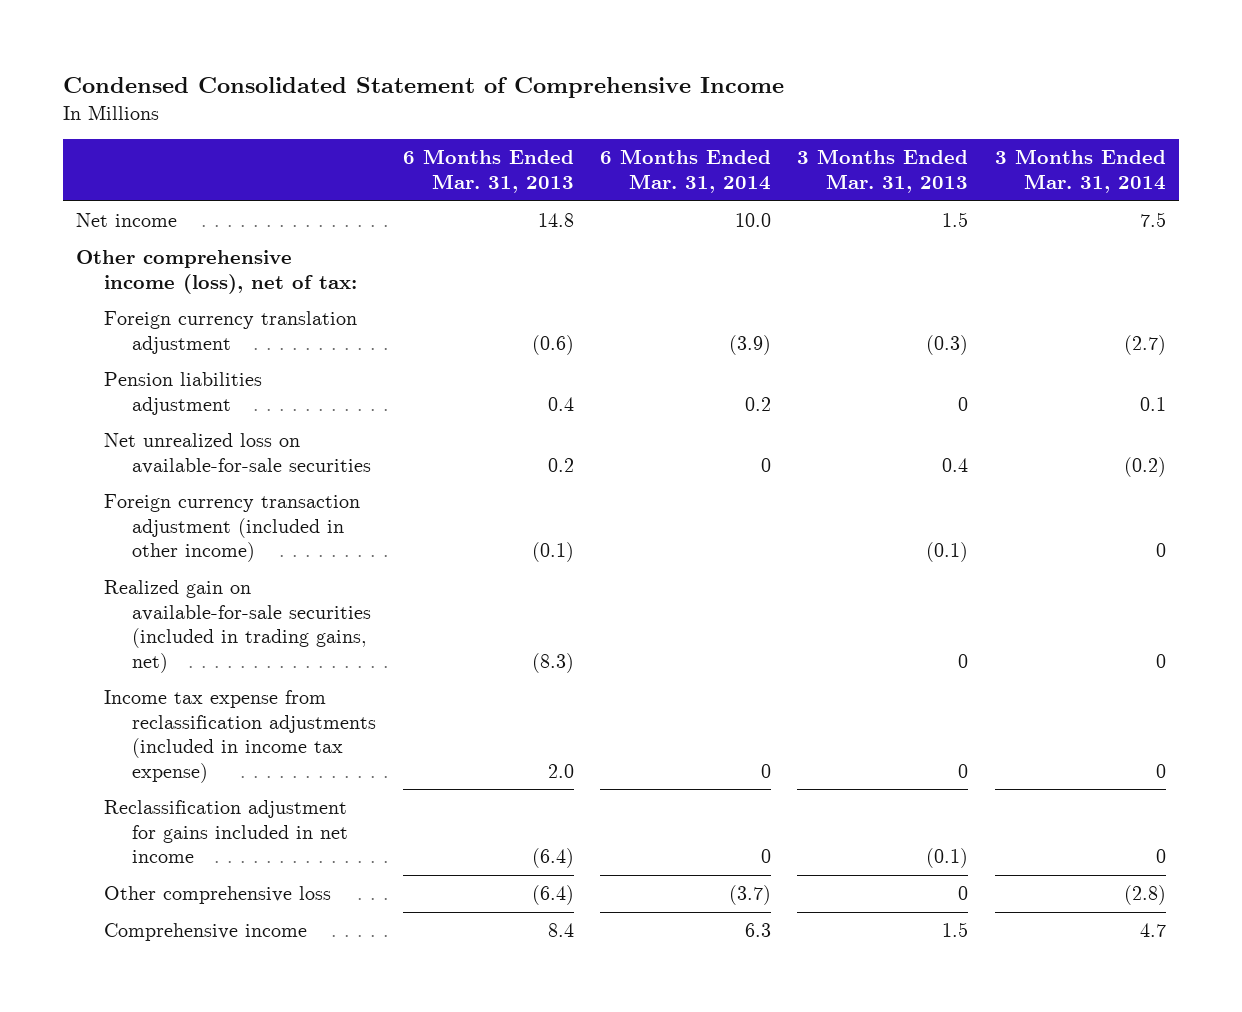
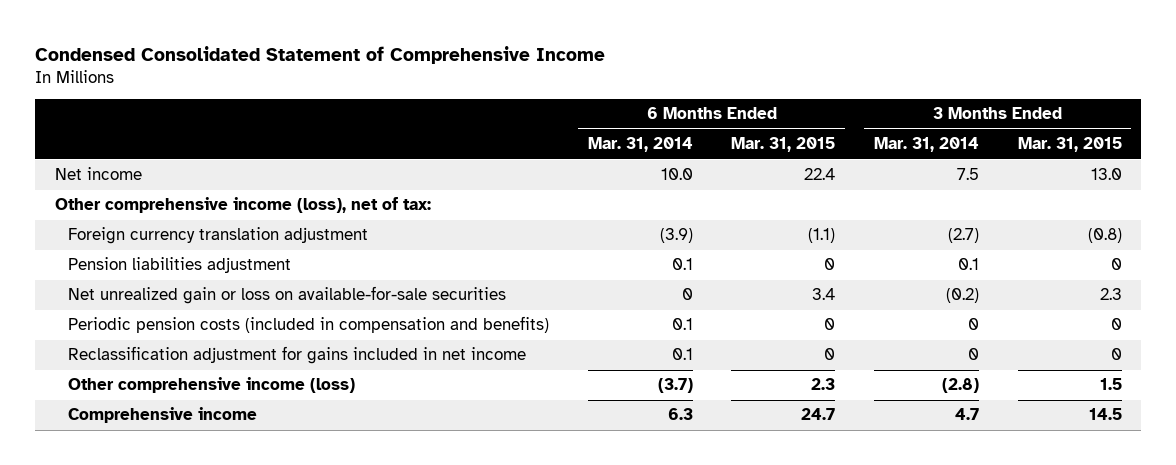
- | 6 Months Ended Mar. 31, 2013 | 6 Months Ended Mar. 31, 2014 | 3 Months Ended Mar. 31, 2013 | 3 Months Ended Mar. 31, 2014
+ | 6 Months Ended Mar. 31, 2014 | 6 Months Ended Mar. 31, 2015 | 3 Months Ended Mar. 31, 2014 | 3 Months Ended Mar. 31, 2015
- Pension liabilities adjustment | 0.4 | 0.2 | 0 | 0.1
- Net unrealized loss on available-for-sale securities | 0.2 | 0 | 0.4 | (0.2)
- Foreign currency transaction adjustment (included in other income) | (0.1) | | (0.1) | 0
- Realized gain on available-for-sale securities (included in trading gains, net) | (8.3) | | 0 | 0
- Income tax expense from reclassification adjustments (included in income tax expense) | 2.0 | 0 | 0 | 0
- Reclassification adjustment for gains included in net income | (6.4) | 0 | (0.1) | 0
- Other comprehensive loss | (6.4) | (3.7) | 0 | (2.8)
+ Pension liabilities adjustment | 0.1 | 0 | 0.1 | 0
+ Net unrealized gain or loss on available-for-sale securities | 0 | 3.4 | (0.2) | 2.3
+ Periodic pension costs (included in compensation and benefits) | 0.1 | 0 | 0 | 0
+ Reclassification adjustment for gains included in net income | 0.1 | 0 | 0 | 0
+ Other comprehensive income (loss) | (3.7) | 2.3 | (2.8) | 1.5

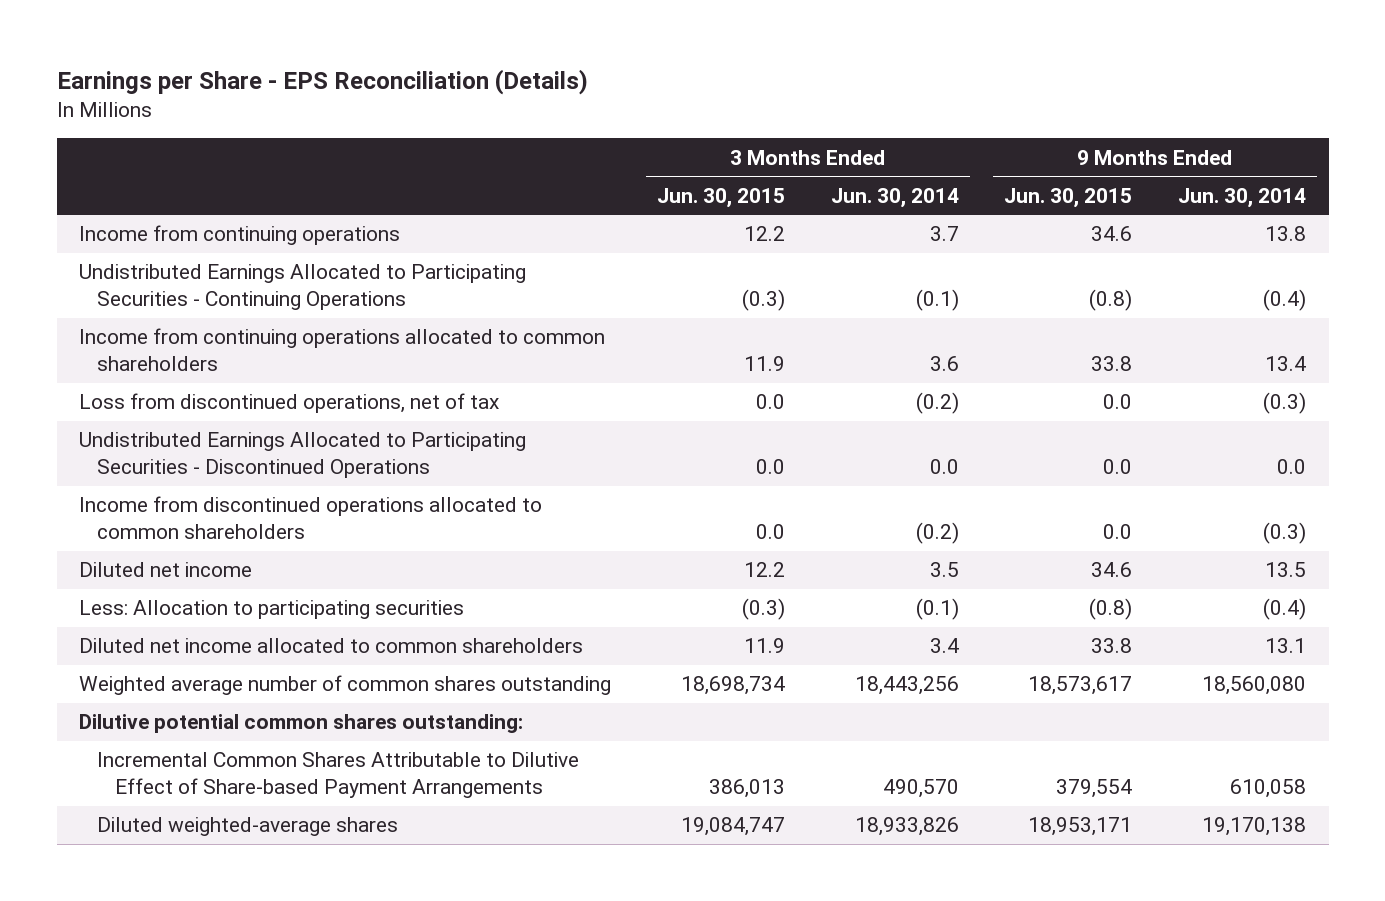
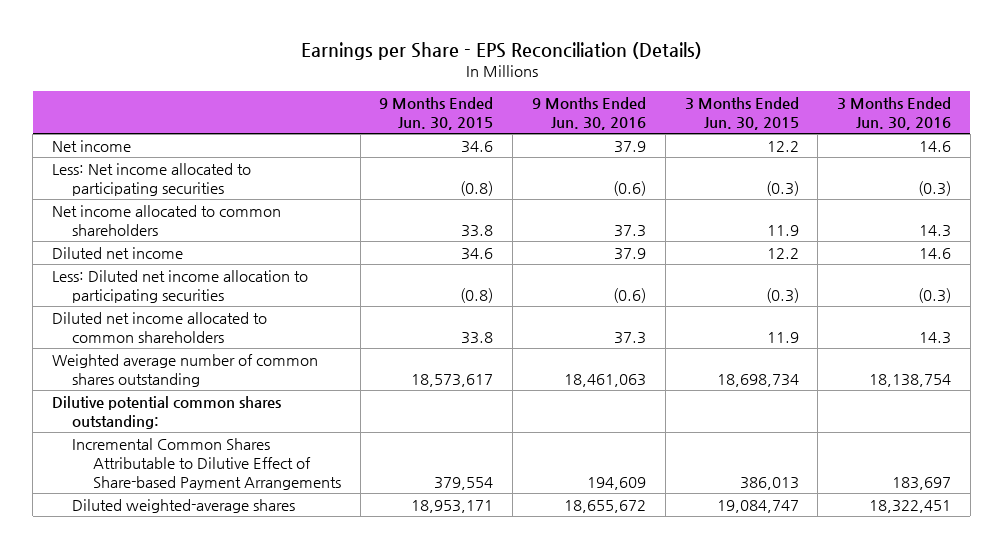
- | 3 Months Ended Jun. 30, 2015 | 3 Months Ended Jun. 30, 2014 | 9 Months Ended Jun. 30, 2015 | 9 Months Ended Jun. 30, 2014
+ | 9 Months Ended Jun. 30, 2015 | 9 Months Ended Jun. 30, 2016 | 3 Months Ended Jun. 30, 2015 | 3 Months Ended Jun. 30, 2016
- Income from continuing operations | 12.2 | 3.7 | 34.6 | 13.8
- Undistributed Earnings Allocated to Participating Securities - Continuing Operations | (0.3) | (0.1) | (0.8) | (0.4)
- Income from continuing operations allocated to common shareholders | 11.9 | 3.6 | 33.8 | 13.4
- Loss from discontinued operations, net of tax | 0.0 | (0.2) | 0.0 | (0.3)
- Undistributed Earnings Allocated to Participating Securities - Discontinued Operations | 0.0 | 0.0 | 0.0 | 0.0
- Income from discontinued operations allocated to common shareholders | 0.0 | (0.2) | 0.0 | (0.3)
+ Net income | 34.6 | 37.9 | 12.2 | 14.6
+ Less: Net income allocated to participating securities | (0.8) | (0.6) | (0.3) | (0.3)
+ Net income allocated to common shareholders | 33.8 | 37.3 | 11.9 | 14.3
- Less: Allocation to participating securities | (0.3) | (0.1) | (0.8) | (0.4)
+ Less: Diluted net income allocation to participating securities | (0.8) | (0.6) | (0.3) | (0.3)

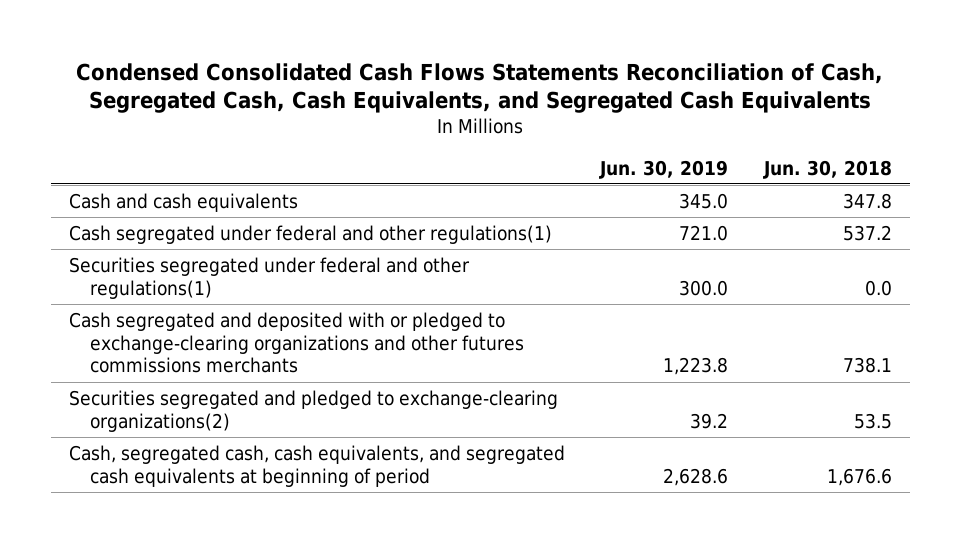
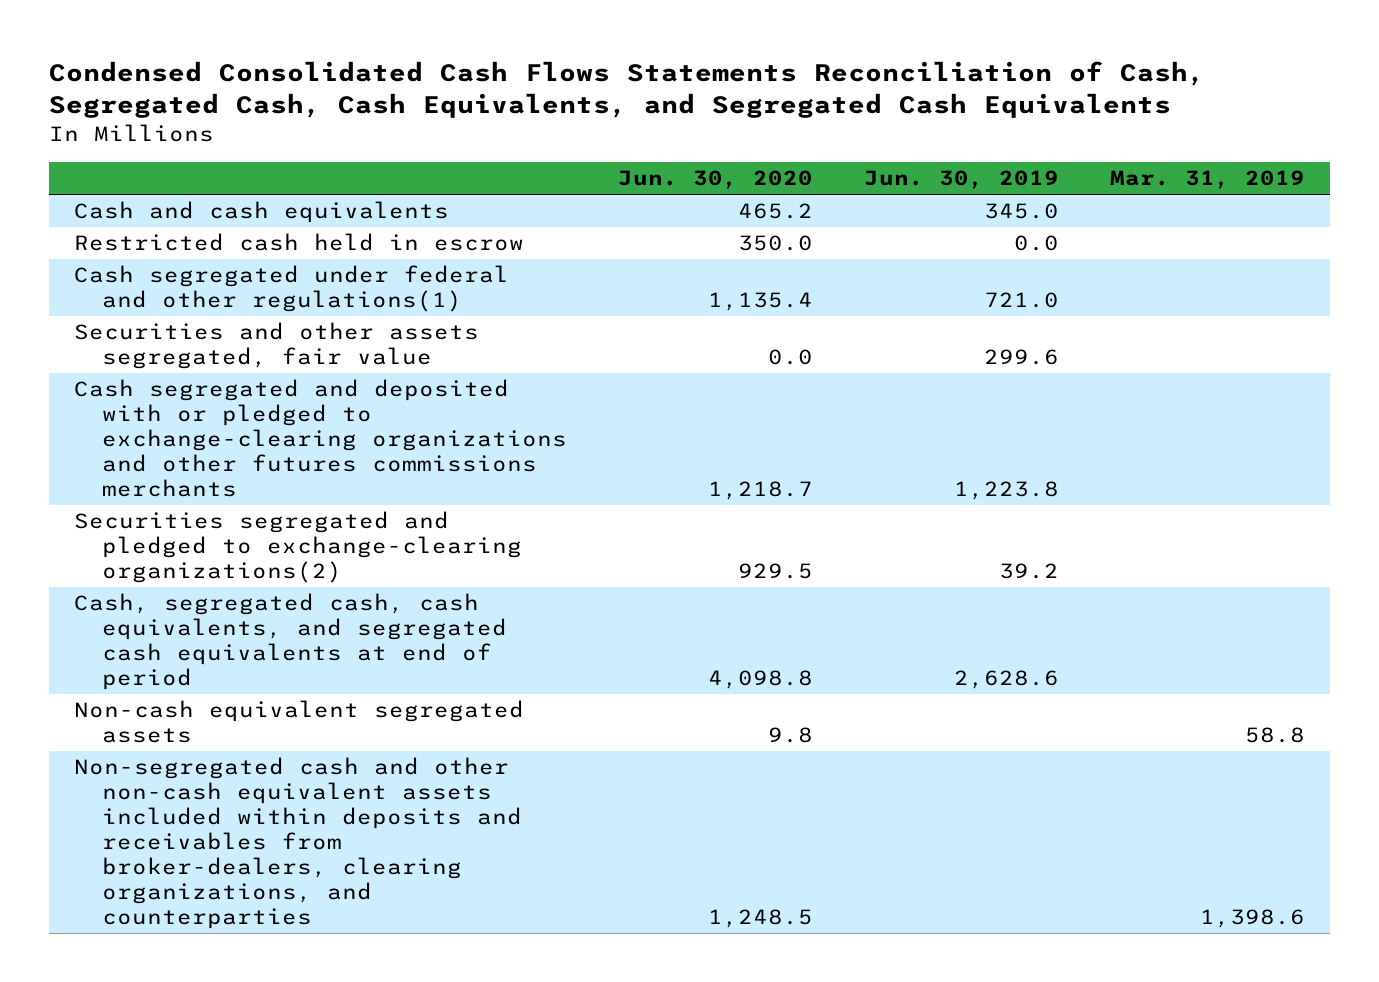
- | Jun. 30, 2019 | Jun. 30, 2018
+ | Jun. 30, 2020 | Jun. 30, 2019 | Mar. 31, 2019
+ Restricted cash held in escrow | 350.0 | 0.0 |
- Securities segregated under federal and other regulations(1) | 300.0 | 0.0
+ Securities and other assets segregated, fair value | 0.0 | 299.6 |
- Cash, segregated cash, cash equivalents, and segregated cash equivalents at beginning of period | 2,628.6 | 1,676.6
+ Cash, segregated cash, cash equivalents, and segregated cash equivalents at end of period | 4,098.8 | 2,628.6 |
+ Non-cash equivalent segregated assets | 9.8 | | 58.8
+ Non-segregated cash and other non-cash equivalent assets included within deposits and receivables from broker-dealers, clearing organizations, and counterparties | 1,248.5 | | 1,398.6

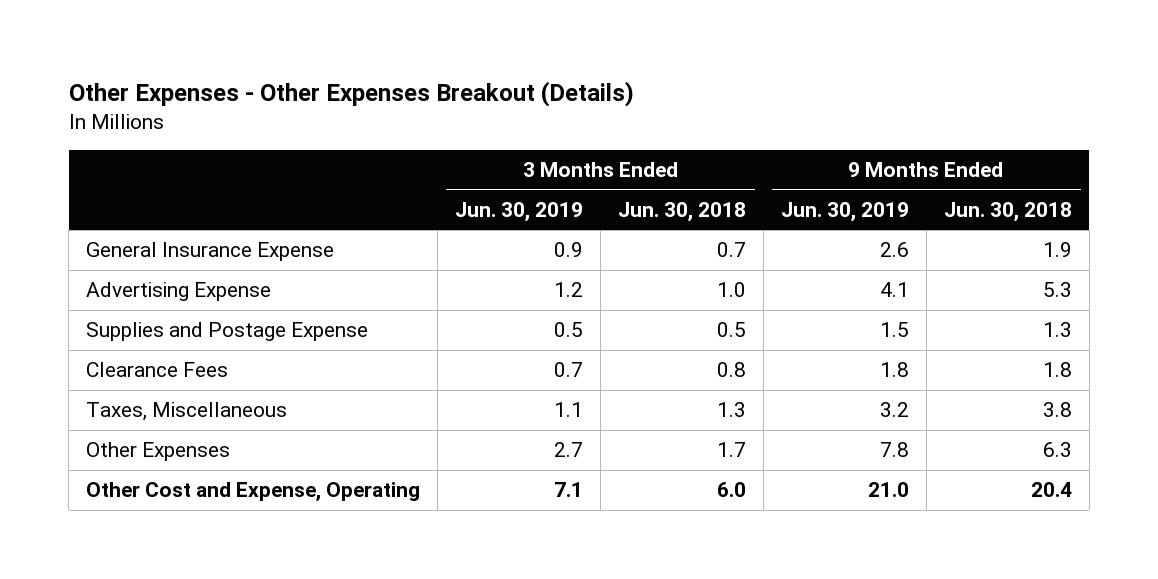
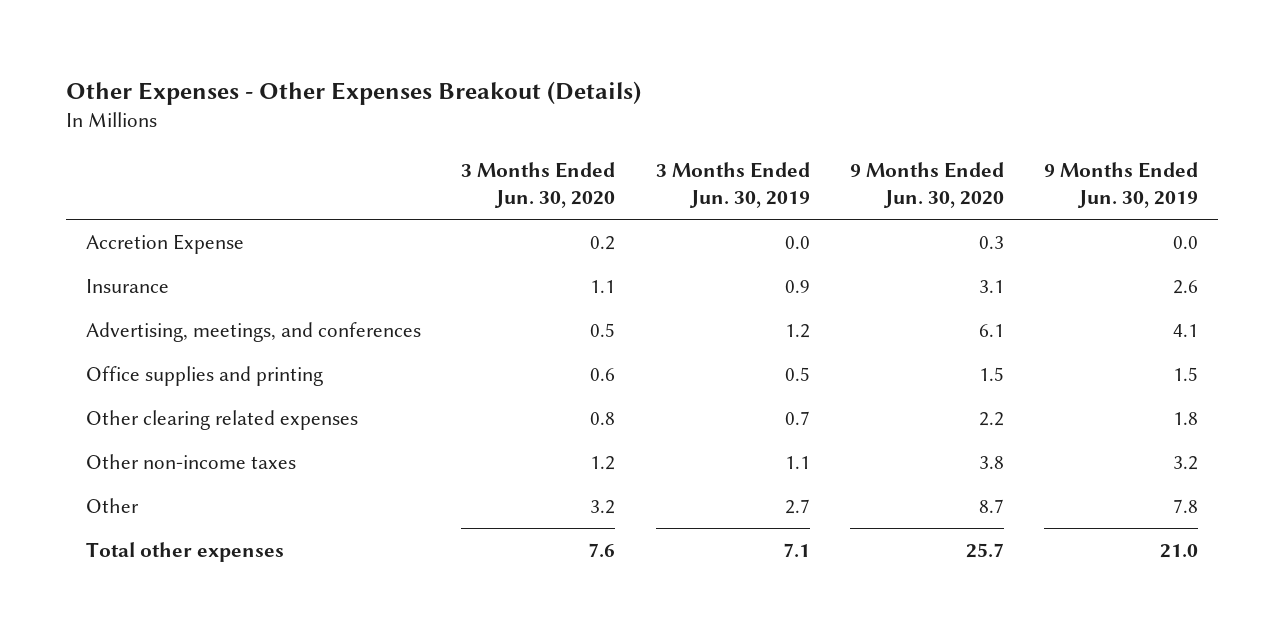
- | 3 Months Ended Jun. 30, 2019 | 3 Months Ended Jun. 30, 2018 | 9 Months Ended Jun. 30, 2019 | 9 Months Ended Jun. 30, 2018
+ | 3 Months Ended Jun. 30, 2020 | 3 Months Ended Jun. 30, 2019 | 9 Months Ended Jun. 30, 2020 | 9 Months Ended Jun. 30, 2019
- General Insurance Expense | 0.9 | 0.7 | 2.6 | 1.9
- Advertising Expense | 1.2 | 1.0 | 4.1 | 5.3
- Supplies and Postage Expense | 0.5 | 0.5 | 1.5 | 1.3
- Clearance Fees | 0.7 | 0.8 | 1.8 | 1.8
- Taxes, Miscellaneous | 1.1 | 1.3 | 3.2 | 3.8
- Other Expenses | 2.7 | 1.7 | 7.8 | 6.3
- Other Cost and Expense, Operating | 7.1 | 6.0 | 21.0 | 20.4
+ Accretion Expense | 0.2 | 0.0 | 0.3 | 0.0
+ Insurance | 1.1 | 0.9 | 3.1 | 2.6
+ Advertising, meetings, and conferences | 0.5 | 1.2 | 6.1 | 4.1
+ Office supplies and printing | 0.6 | 0.5 | 1.5 | 1.5
+ Other clearing related expenses | 0.8 | 0.7 | 2.2 | 1.8
+ Other non-income taxes | 1.2 | 1.1 | 3.8 | 3.2
+ Other | 3.2 | 2.7 | 8.7 | 7.8
+ Total other expenses | 7.6 | 7.1 | 25.7 | 21.0

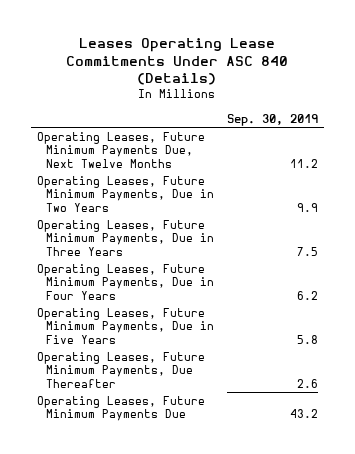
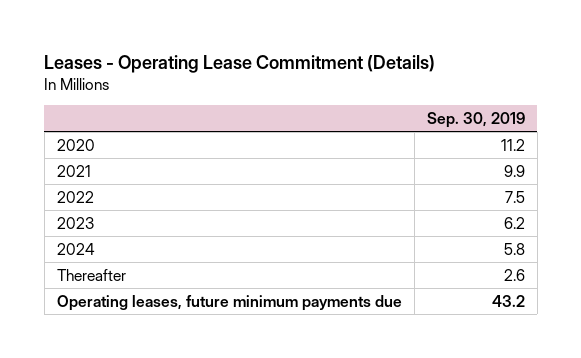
- Leases Operating Lease Commitments Under ASC 840 (Details)
+ Leases - Operating Lease Commitment (Details)
- Operating Leases, Future Minimum Payments Due, Next Twelve Months | 11.2
- Operating Leases, Future Minimum Payments, Due in Two Years | 9.9
- Operating Leases, Future Minimum Payments, Due in Three Years | 7.5
- Operating Leases, Future Minimum Payments, Due in Four Years | 6.2
- Operating Leases, Future Minimum Payments, Due in Five Years | 5.8
- Operating Leases, Future Minimum Payments, Due Thereafter | 2.6
- Operating Leases, Future Minimum Payments Due | 43.2
+ 2020 | 11.2
+ 2021 | 9.9
+ 2022 | 7.5
+ 2023 | 6.2
+ 2024 | 5.8
+ Thereafter | 2.6
+ Operating leases, future minimum payments due | 43.2

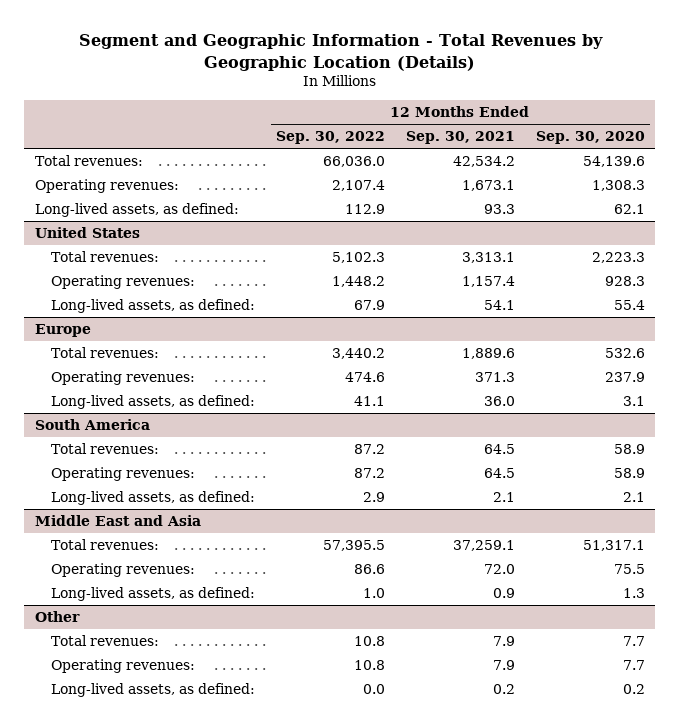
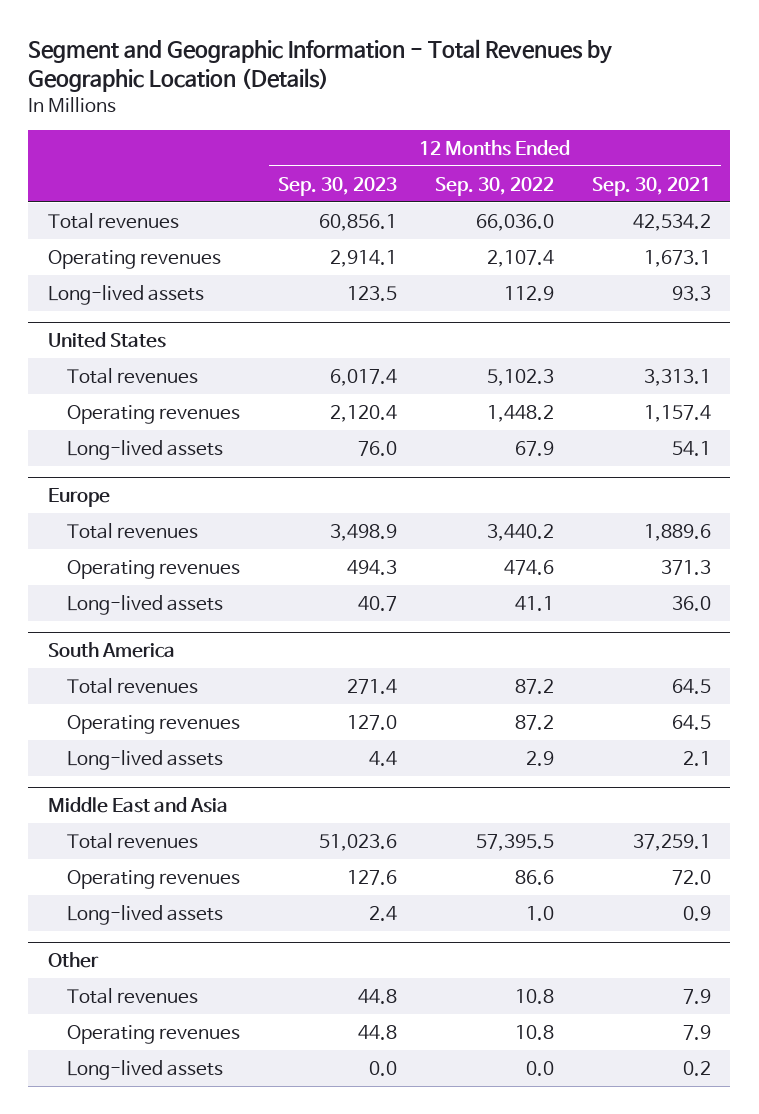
- | 12 Months Ended Sep. 30, 2022 | 12 Months Ended Sep. 30, 2021 | 12 Months Ended Sep. 30, 2020
+ | 12 Months Ended Sep. 30, 2023 | 12 Months Ended Sep. 30, 2022 | 12 Months Ended Sep. 30, 2021
- Total revenues: | 66,036.0 | 42,534.2 | 54,139.6
- Operating revenues: | 2,107.4 | 1,673.1 | 1,308.3
- Long-lived assets, as defined: | 112.9 | 93.3 | 62.1
+ Total revenues | 60,856.1 | 66,036.0 | 42,534.2
+ Operating revenues | 2,914.1 | 2,107.4 | 1,673.1
+ Long-lived assets | 123.5 | 112.9 | 93.3
@ United States
- Total revenues: | 5,102.3 | 3,313.1 | 2,223.3
- Operating revenues: | 1,448.2 | 1,157.4 | 928.3
- Long-lived assets, as defined: | 67.9 | 54.1 | 55.4
+ Total revenues | 6,017.4 | 5,102.3 | 3,313.1
+ Operating revenues | 2,120.4 | 1,448.2 | 1,157.4
+ Long-lived assets | 76.0 | 67.9 | 54.1
@ Europe
- Total revenues: | 3,440.2 | 1,889.6 | 532.6
- Operating revenues: | 474.6 | 371.3 | 237.9
- Long-lived assets, as defined: | 41.1 | 36.0 | 3.1
+ Total revenues | 3,498.9 | 3,440.2 | 1,889.6
+ Operating revenues | 494.3 | 474.6 | 371.3
+ Long-lived assets | 40.7 | 41.1 | 36.0
@ South America
- Total revenues: | 87.2 | 64.5 | 58.9
- Operating revenues: | 87.2 | 64.5 | 58.9
- Long-lived assets, as defined: | 2.9 | 2.1 | 2.1
+ Total revenues | 271.4 | 87.2 | 64.5
+ Operating revenues | 127.0 | 87.2 | 64.5
+ Long-lived assets | 4.4 | 2.9 | 2.1
@ Middle East and Asia
- Total revenues: | 57,395.5 | 37,259.1 | 51,317.1
- Operating revenues: | 86.6 | 72.0 | 75.5
- Long-lived assets, as defined: | 1.0 | 0.9 | 1.3
+ Total revenues | 51,023.6 | 57,395.5 | 37,259.1
+ Operating revenues | 127.6 | 86.6 | 72.0
+ Long-lived assets | 2.4 | 1.0 | 0.9
@ Other
- Total revenues: | 10.8 | 7.9 | 7.7
- Operating revenues: | 10.8 | 7.9 | 7.7
- Long-lived assets, as defined: | 0.0 | 0.2 | 0.2
+ Total revenues | 44.8 | 10.8 | 7.9
+ Operating revenues | 44.8 | 10.8 | 7.9
+ Long-lived assets | 0.0 | 0.0 | 0.2

